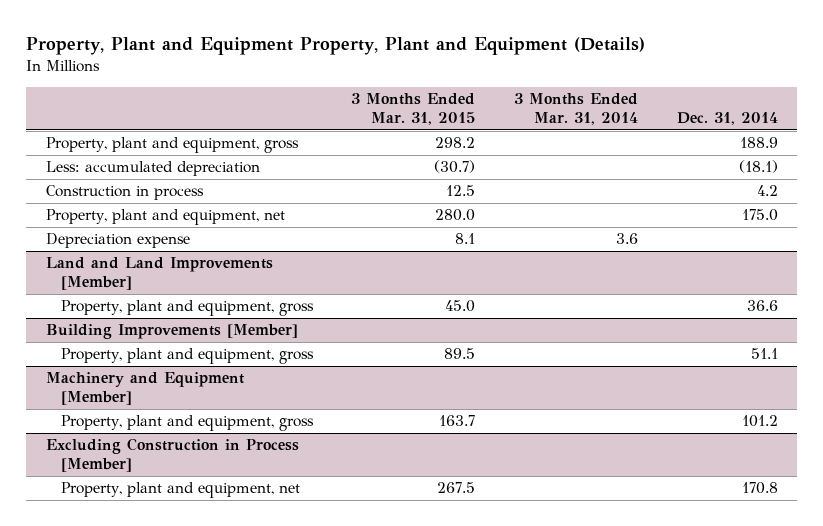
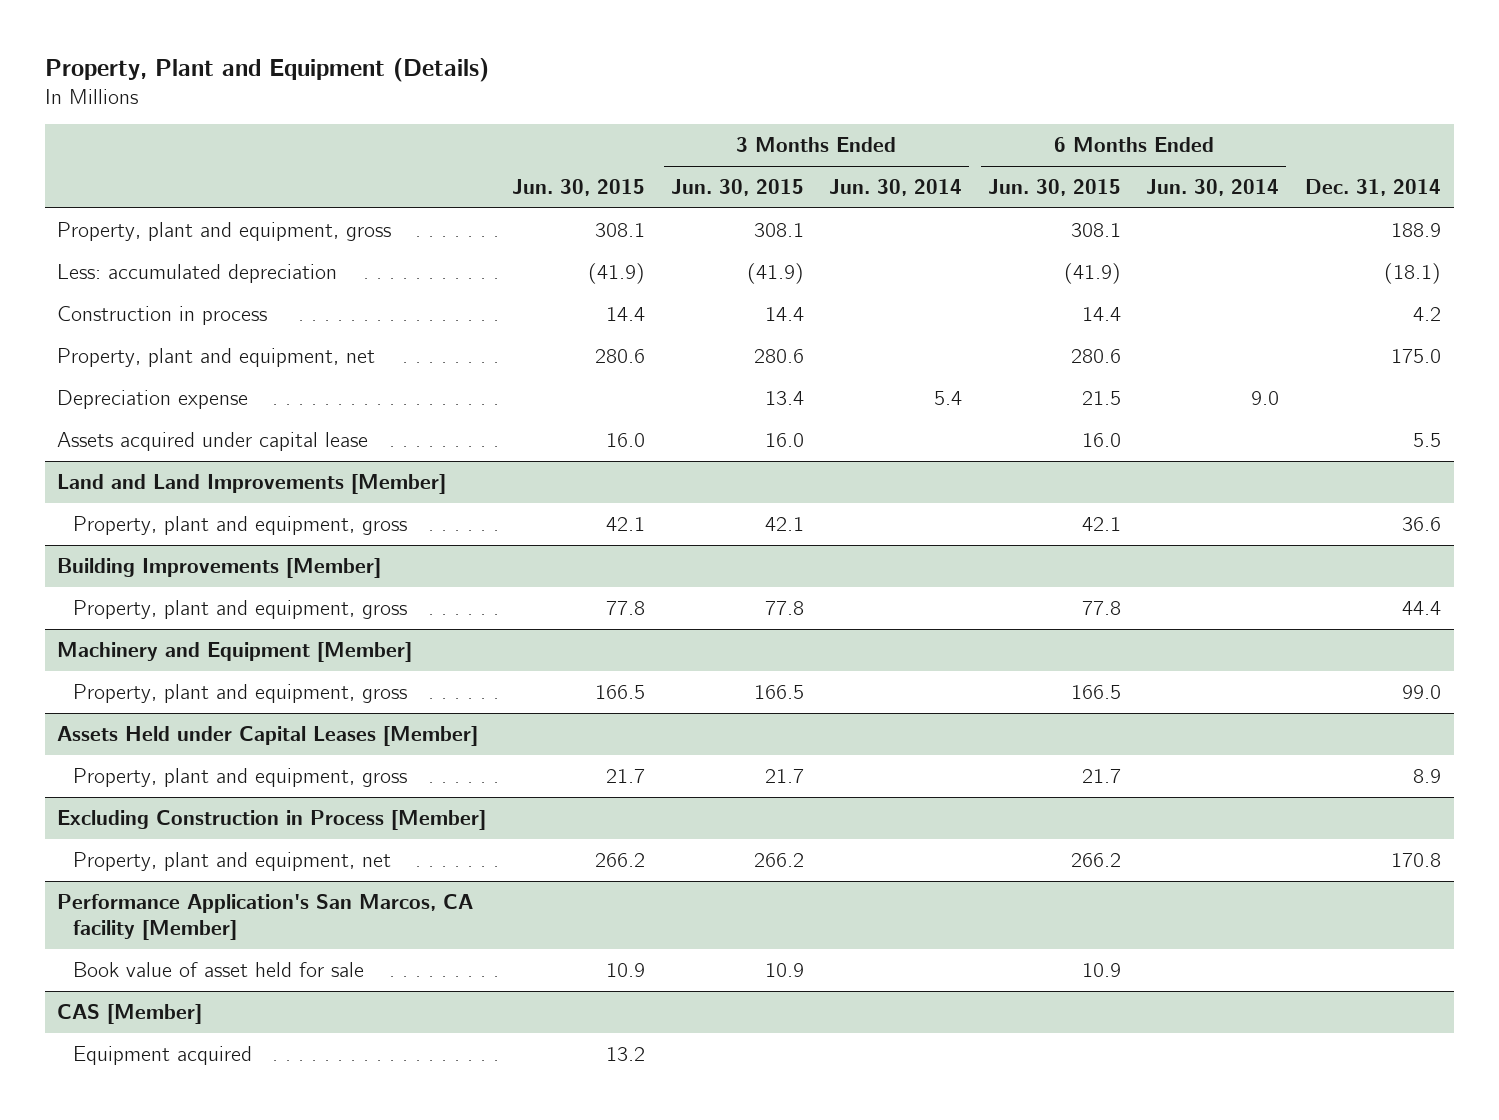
- Property, Plant and Equipment Property, Plant and Equipment (Details)
+ Property, Plant and Equipment (Details)
- | 3 Months Ended Mar. 31, 2015 | 3 Months Ended Mar. 31, 2014 | Dec. 31, 2014
+ | Jun. 30, 2015 | 3 Months Ended Jun. 30, 2015 | 3 Months Ended Jun. 30, 2014 | 6 Months Ended Jun. 30, 2015 | 6 Months Ended Jun. 30, 2014 | Dec. 31, 2014
+ Assets acquired under capital lease | 16.0 | 16.0 | | 16.0 | | 5.5
@ Building Improvements [Member]
- Property, plant and equipment, gross | 89.5 | | 51.1
+ Property, plant and equipment, gross | 77.8 | 77.8 | | 77.8 | | 44.4
@ Machinery and Equipment [Member]
- Property, plant and equipment, gross | 163.7 | | 101.2
+ Property, plant and equipment, gross | 166.5 | 166.5 | | 166.5 | | 99.0
+ Assets Held under Capital Leases [Member]
+ Property, plant and equipment, gross | 21.7 | 21.7 | | 21.7 | | 8.9
+ Performance Application's San Marcos, CA facility [Member]
+ Book value of asset held for sale | 10.9 | 10.9 | | 10.9 | |
+ CAS [Member]
+ Equipment acquired | 13.2 | | | | |

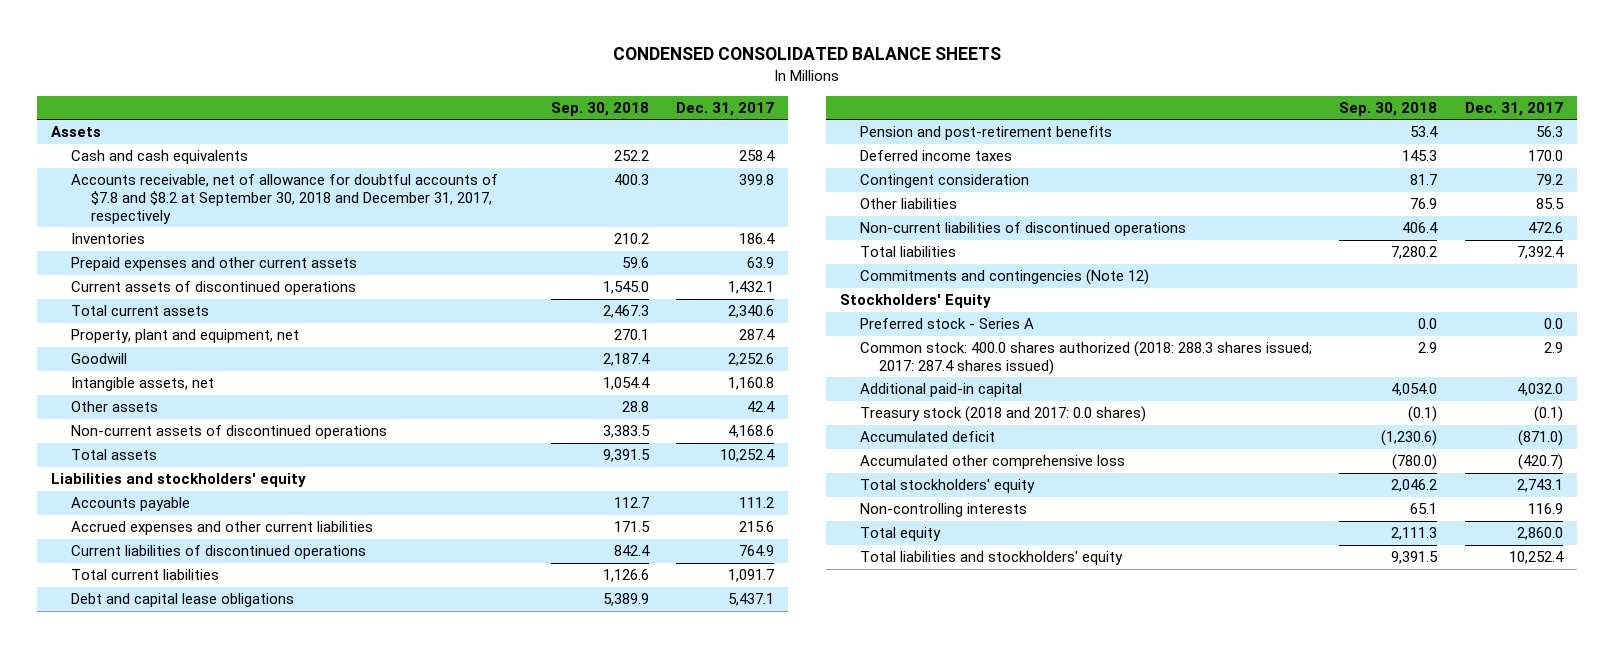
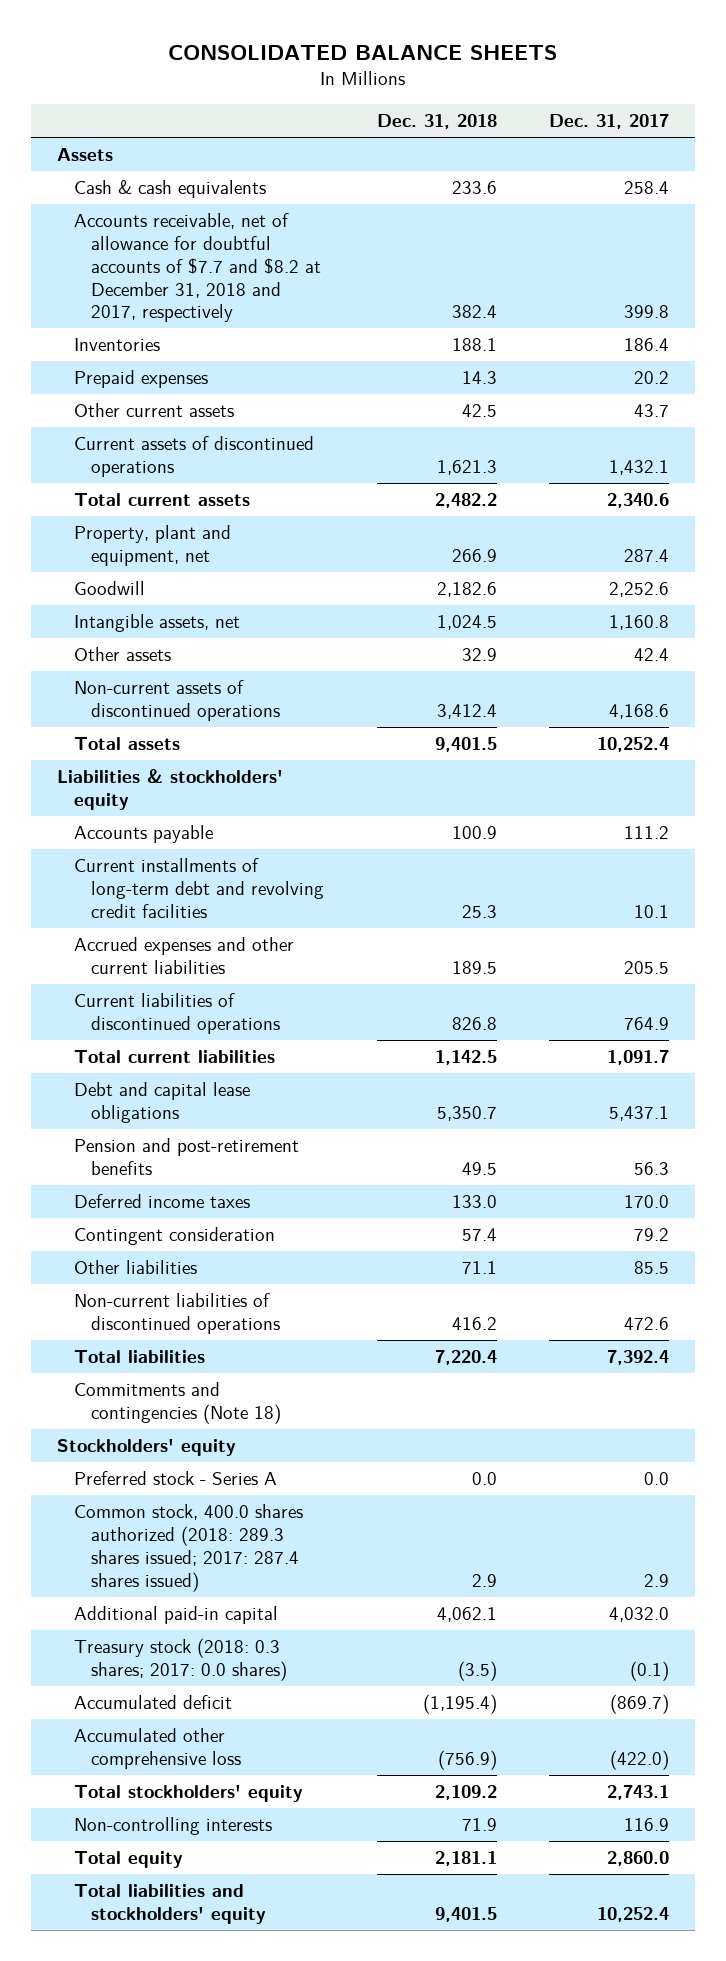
- CONDENSED CONSOLIDATED BALANCE SHEETS
+ CONSOLIDATED BALANCE SHEETS
- | Sep. 30, 2018 | Dec. 31, 2017
+ | Dec. 31, 2018 | Dec. 31, 2017
- Cash and cash equivalents | 252.2 | 258.4
- Accounts receivable, net of allowance for doubtful accounts of $7.8 and $8.2 at September 30, 2018 and December 31, 2017, respectively | 400.3 | 399.8
+ Cash & cash equivalents | 233.6 | 258.4
+ Accounts receivable, net of allowance for doubtful accounts of $7.7 and $8.2 at December 31, 2018 and 2017, respectively | 382.4 | 399.8
- Prepaid expenses and other current assets | 59.6 | 63.9
+ Prepaid expenses | 14.3 | 20.2
+ Other current assets | 42.5 | 43.7
- Liabilities and stockholders' equity
+ Liabilities & stockholders' equity
- Accrued expenses and other current liabilities | 171.5 | 215.6
+ Current installments of long-term debt and revolving credit facilities | 25.3 | 10.1
+ Accrued expenses and other current liabilities | 189.5 | 205.5
- Commitments and contingencies (Note 12)
- Stockholders' Equity
+ Commitments and contingencies (Note 18)
+ Stockholders' equity
- Common stock: 400.0 shares authorized (2018: 288.3 shares issued; 2017: 287.4 shares issued) | 2.9 | 2.9
+ Common stock, 400.0 shares authorized (2018: 289.3 shares issued; 2017: 287.4 shares issued) | 2.9 | 2.9
- Treasury stock (2018 and 2017: 0.0 shares) | (0.1) | (0.1)
- Accumulated deficit | (1,230.6) | (871.0)
- Accumulated other comprehensive loss | (780.0) | (420.7)
+ Treasury stock (2018: 0.3 shares; 2017: 0.0 shares) | (3.5) | (0.1)
+ Accumulated deficit | (1,195.4) | (869.7)
+ Accumulated other comprehensive loss | (756.9) | (422.0)

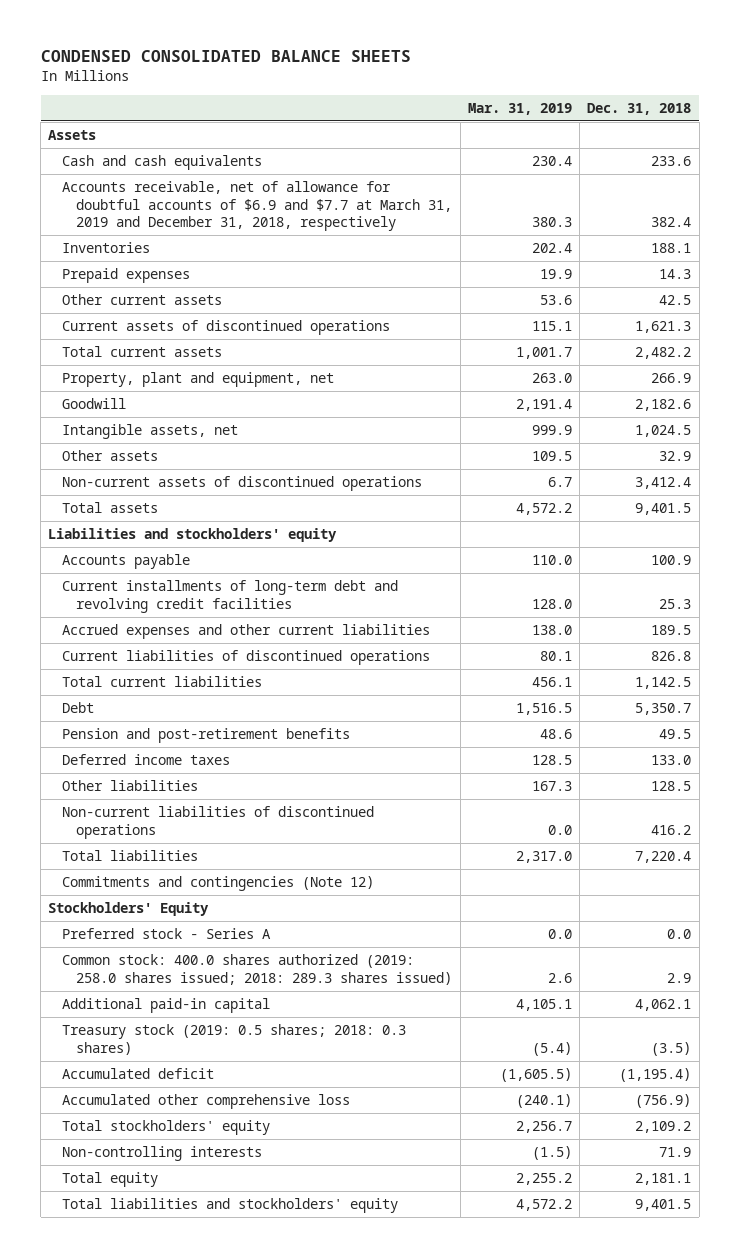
- CONSOLIDATED BALANCE SHEETS
+ CONDENSED CONSOLIDATED BALANCE SHEETS
- | Dec. 31, 2018 | Dec. 31, 2017
+ | Mar. 31, 2019 | Dec. 31, 2018
- Cash & cash equivalents | 233.6 | 258.4
- Accounts receivable, net of allowance for doubtful accounts of $7.7 and $8.2 at December 31, 2018 and 2017, respectively | 382.4 | 399.8
+ Cash and cash equivalents | 230.4 | 233.6
+ Accounts receivable, net of allowance for doubtful accounts of $6.9 and $7.7 at March 31, 2019 and December 31, 2018, respectively | 380.3 | 382.4
- Liabilities & stockholders' equity
+ Liabilities and stockholders' equity
- Debt and capital lease obligations | 5,350.7 | 5,437.1
+ Debt | 1,516.5 | 5,350.7
- Contingent consideration | 57.4 | 79.2
- Other liabilities | 71.1 | 85.5
+ Other liabilities | 167.3 | 128.5
- Commitments and contingencies (Note 18)
- Stockholders' equity
+ Commitments and contingencies (Note 12)
+ Stockholders' Equity
- Common stock, 400.0 shares authorized (2018: 289.3 shares issued; 2017: 287.4 shares issued) | 2.9 | 2.9
+ Common stock: 400.0 shares authorized (2019: 258.0 shares issued; 2018: 289.3 shares issued) | 2.6 | 2.9
- Treasury stock (2018: 0.3 shares; 2017: 0.0 shares) | (3.5) | (0.1)
+ Treasury stock (2019: 0.5 shares; 2018: 0.3 shares) | (5.4) | (3.5)

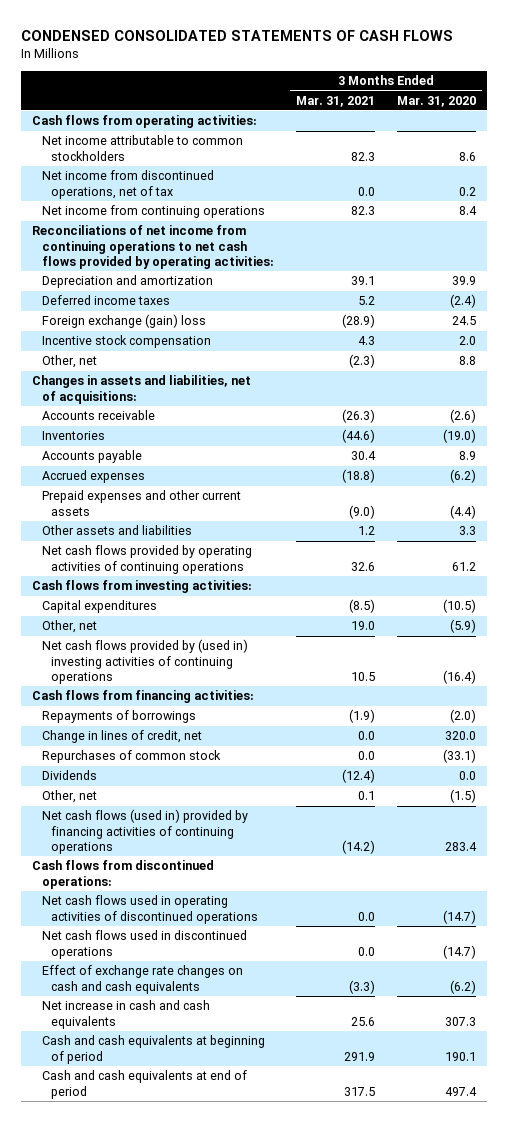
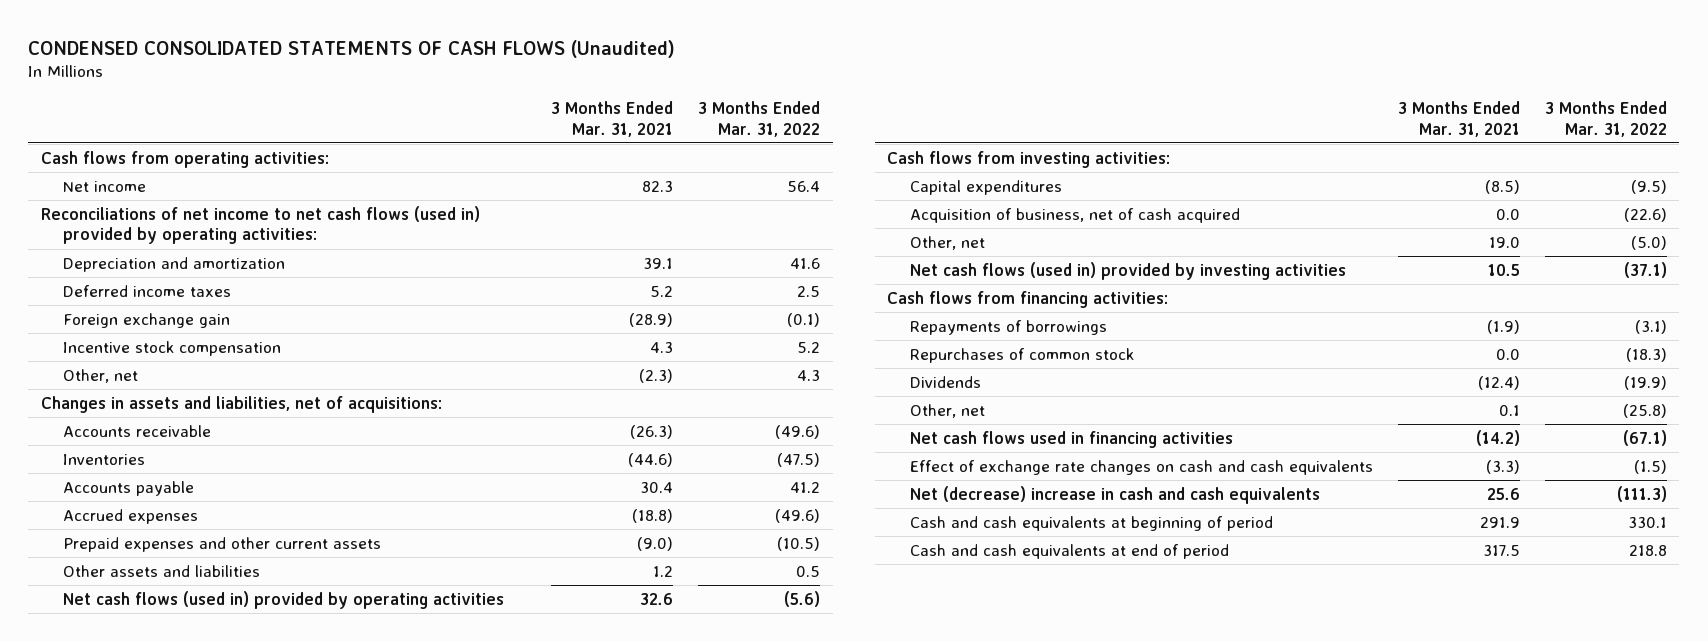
- CONDENSED CONSOLIDATED STATEMENTS OF CASH FLOWS
+ CONDENSED CONSOLIDATED STATEMENTS OF CASH FLOWS (Unaudited)
- | 3 Months Ended Mar. 31, 2021 | 3 Months Ended Mar. 31, 2020
+ | 3 Months Ended Mar. 31, 2021 | 3 Months Ended Mar. 31, 2022
- Net income attributable to common stockholders | 82.3 | 8.6
- Net income from discontinued operations, net of tax | 0.0 | 0.2
- Net income from continuing operations | 82.3 | 8.4
- Reconciliations of net income from continuing operations to net cash flows provided by operating activities:
+ Net income | 82.3 | 56.4
+ Reconciliations of net income to net cash flows (used in) provided by operating activities:
- Foreign exchange (gain) loss | (28.9) | 24.5
+ Foreign exchange gain | (28.9) | (0.1)
- Net cash flows provided by operating activities of continuing operations | 32.6 | 61.2
+ Net cash flows (used in) provided by operating activities | 32.6 | (5.6)
+ Acquisition of business, net of cash acquired | 0.0 | (22.6)
- Net cash flows provided by (used in) investing activities of continuing operations | 10.5 | (16.4)
+ Net cash flows (used in) provided by investing activities | 10.5 | (37.1)
- Change in lines of credit, net | 0.0 | 320.0
- Net cash flows (used in) provided by financing activities of continuing operations | (14.2) | 283.4
- Cash flows from discontinued operations:
- Net cash flows used in operating activities of discontinued operations | 0.0 | (14.7)
- Net cash flows used in discontinued operations | 0.0 | (14.7)
+ Net cash flows used in financing activities | (14.2) | (67.1)
- Net increase in cash and cash equivalents | 25.6 | 307.3
+ Net (decrease) increase in cash and cash equivalents | 25.6 | (111.3)

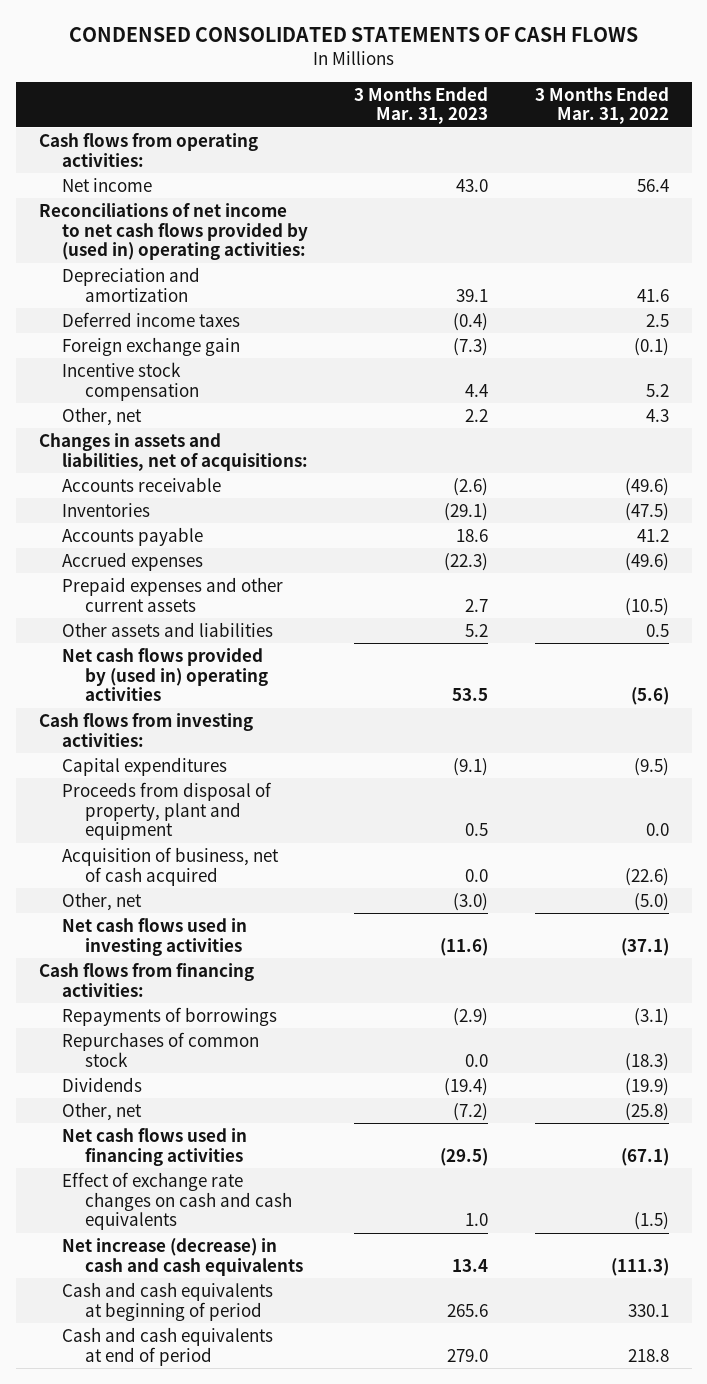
- CONDENSED CONSOLIDATED STATEMENTS OF CASH FLOWS (Unaudited)
+ CONDENSED CONSOLIDATED STATEMENTS OF CASH FLOWS
- | 3 Months Ended Mar. 31, 2021 | 3 Months Ended Mar. 31, 2022
+ | 3 Months Ended Mar. 31, 2023 | 3 Months Ended Mar. 31, 2022
- Reconciliations of net income to net cash flows (used in) provided by operating activities:
+ Reconciliations of net income to net cash flows provided by (used in) operating activities:
- Net cash flows (used in) provided by operating activities | 32.6 | (5.6)
+ Net cash flows provided by (used in) operating activities | 53.5 | (5.6)
+ Proceeds from disposal of property, plant and equipment | 0.5 | 0.0
- Net cash flows (used in) provided by investing activities | 10.5 | (37.1)
+ Net cash flows used in investing activities | (11.6) | (37.1)
- Net (decrease) increase in cash and cash equivalents | 25.6 | (111.3)
+ Net increase (decrease) in cash and cash equivalents | 13.4 | (111.3)

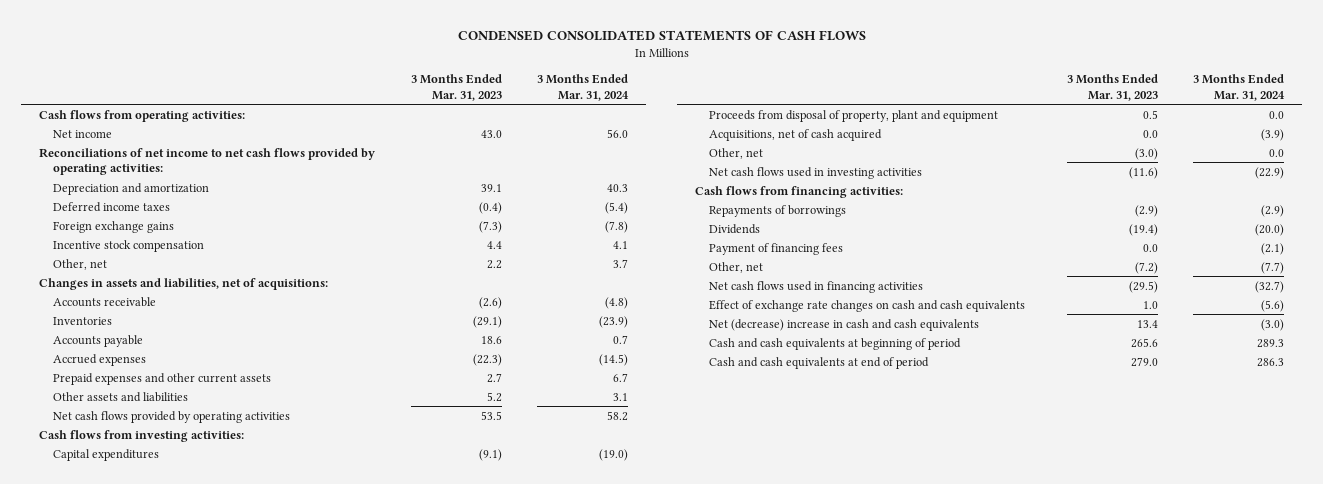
- | 3 Months Ended Mar. 31, 2023 | 3 Months Ended Mar. 31, 2022
+ | 3 Months Ended Mar. 31, 2023 | 3 Months Ended Mar. 31, 2024
- Reconciliations of net income to net cash flows provided by (used in) operating activities:
+ Reconciliations of net income to net cash flows provided by operating activities:
- Foreign exchange gain | (7.3) | (0.1)
+ Foreign exchange gains | (7.3) | (7.8)
- Net cash flows provided by (used in) operating activities | 53.5 | (5.6)
+ Net cash flows provided by operating activities | 53.5 | 58.2
- Acquisition of business, net of cash acquired | 0.0 | (22.6)
+ Acquisitions, net of cash acquired | 0.0 | (3.9)
- Repurchases of common stock | 0.0 | (18.3)
+ Payment of financing fees | 0.0 | (2.1)
- Net increase (decrease) in cash and cash equivalents | 13.4 | (111.3)
+ Net (decrease) increase in cash and cash equivalents | 13.4 | (3.0)

